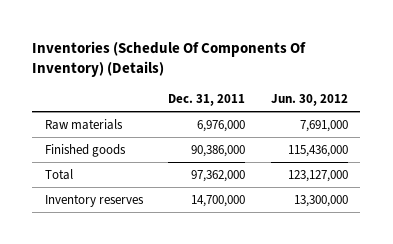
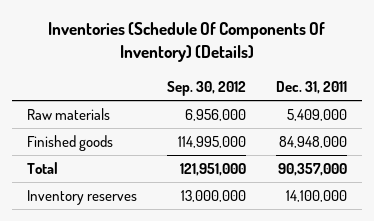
- | Dec. 31, 2011 | Jun. 30, 2012
+ | Sep. 30, 2012 | Dec. 31, 2011
- Raw materials | 6,976,000 | 7,691,000
- Finished goods | 90,386,000 | 115,436,000
- Total | 97,362,000 | 123,127,000
- Inventory reserves | 14,700,000 | 13,300,000
+ Raw materials | 6,956,000 | 5,409,000
+ Finished goods | 114,995,000 | 84,948,000
+ Total | 121,951,000 | 90,357,000
+ Inventory reserves | 13,000,000 | 14,100,000

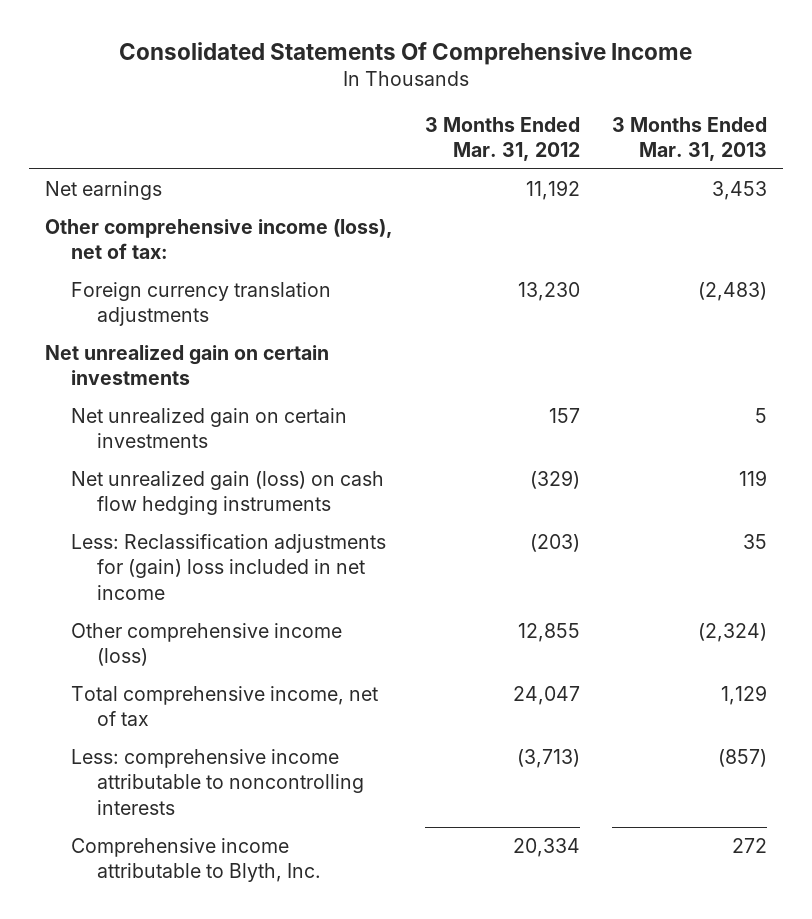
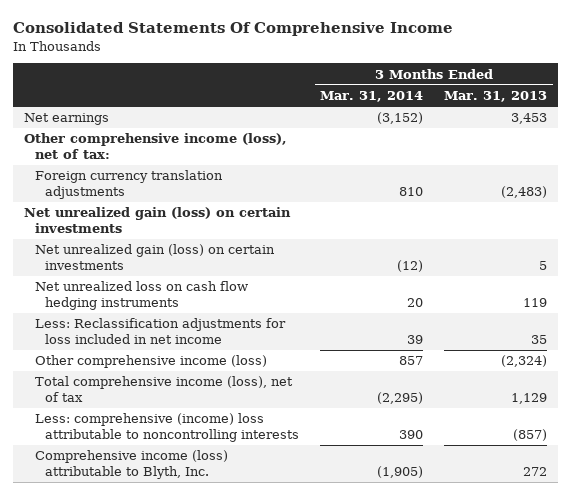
- | 3 Months Ended Mar. 31, 2012 | 3 Months Ended Mar. 31, 2013
+ | 3 Months Ended Mar. 31, 2014 | 3 Months Ended Mar. 31, 2013
- Net unrealized gain on certain investments
- Net unrealized gain on certain investments | 157 | 5
- Net unrealized gain (loss) on cash flow hedging instruments | (329) | 119
- Less: Reclassification adjustments for (gain) loss included in net income | (203) | 35
+ Net unrealized gain (loss) on certain investments
+ Net unrealized gain (loss) on certain investments | (12) | 5
+ Net unrealized loss on cash flow hedging instruments | 20 | 119
+ Less: Reclassification adjustments for loss included in net income | 39 | 35
- Total comprehensive income, net of tax | 24,047 | 1,129
- Less: comprehensive income attributable to noncontrolling interests | (3,713) | (857)
- Comprehensive income attributable to Blyth, Inc. | 20,334 | 272
+ Total comprehensive income (loss), net of tax | (2,295) | 1,129
+ Less: comprehensive (income) loss attributable to noncontrolling interests | 390 | (857)
+ Comprehensive income (loss) attributable to Blyth, Inc. | (1,905) | 272

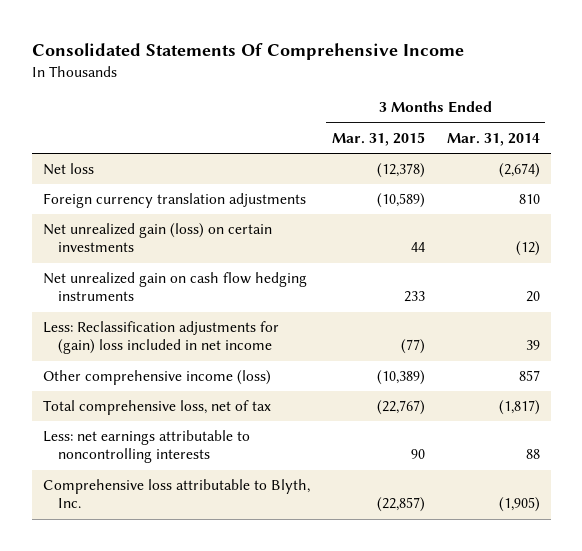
- | 3 Months Ended Mar. 31, 2014 | 3 Months Ended Mar. 31, 2013
+ | 3 Months Ended Mar. 31, 2015 | 3 Months Ended Mar. 31, 2014
- Net earnings | (3,152) | 3,453
- Other comprehensive income (loss), net of tax:
+ Net loss | (12,378) | (2,674)
- Net unrealized gain (loss) on certain investments
- Net unrealized loss on cash flow hedging instruments | 20 | 119
- Less: Reclassification adjustments for loss included in net income | 39 | 35
+ Net unrealized gain on cash flow hedging instruments | 233 | 20
+ Less: Reclassification adjustments for (gain) loss included in net income | (77) | 39
- Total comprehensive income (loss), net of tax | (2,295) | 1,129
- Less: comprehensive (income) loss attributable to noncontrolling interests | 390 | (857)
- Comprehensive income (loss) attributable to Blyth, Inc. | (1,905) | 272
+ Total comprehensive loss, net of tax | (22,767) | (1,817)
+ Less: net earnings attributable to noncontrolling interests | 90 | 88
+ Comprehensive loss attributable to Blyth, Inc. | (22,857) | (1,905)

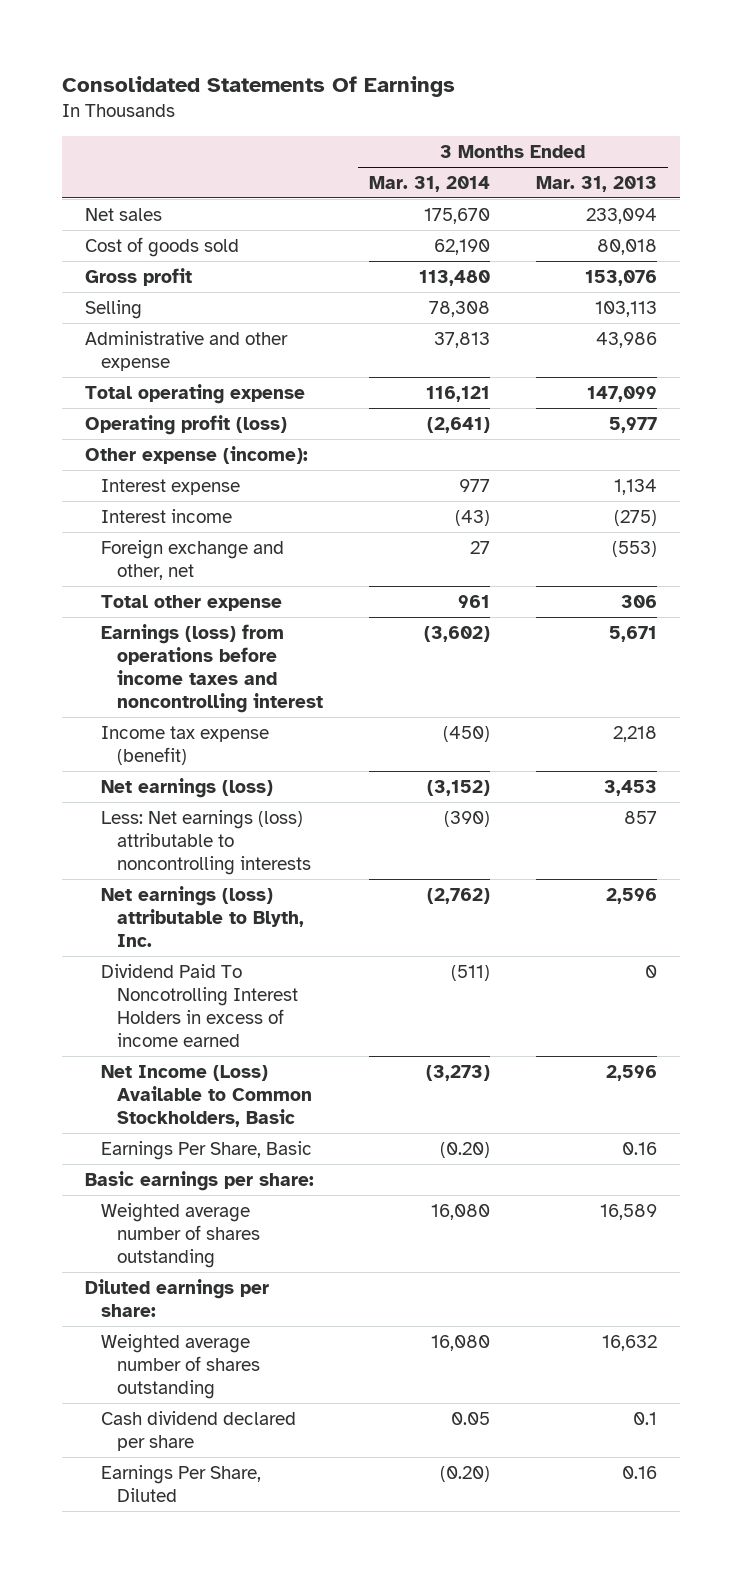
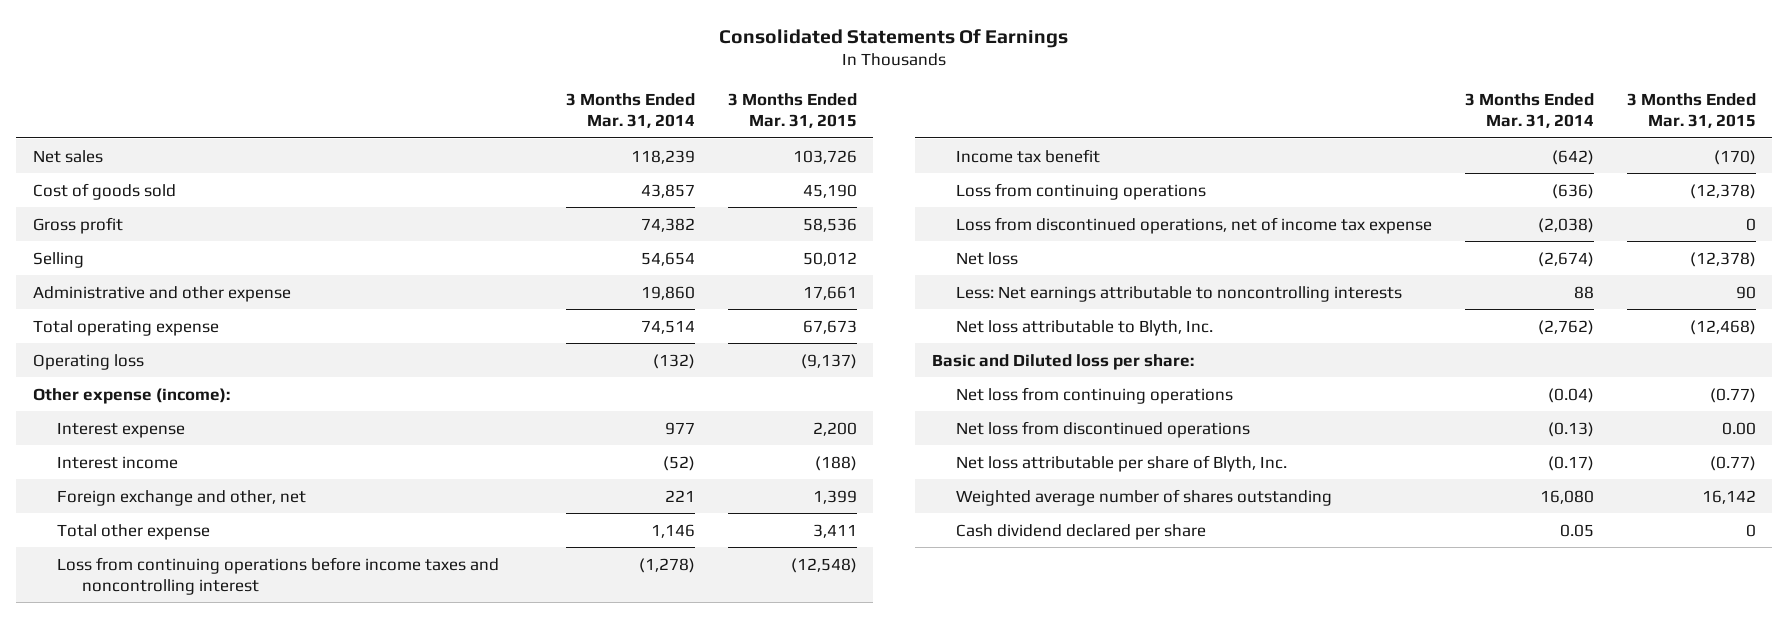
- | 3 Months Ended Mar. 31, 2014 | 3 Months Ended Mar. 31, 2013
+ | 3 Months Ended Mar. 31, 2014 | 3 Months Ended Mar. 31, 2015
- Net sales | 175,670 | 233,094
- Cost of goods sold | 62,190 | 80,018
- Gross profit | 113,480 | 153,076
- Selling | 78,308 | 103,113
- Administrative and other expense | 37,813 | 43,986
- Total operating expense | 116,121 | 147,099
- Operating profit (loss) | (2,641) | 5,977
+ Net sales | 118,239 | 103,726
+ Cost of goods sold | 43,857 | 45,190
+ Gross profit | 74,382 | 58,536
+ Selling | 54,654 | 50,012
+ Administrative and other expense | 19,860 | 17,661
+ Total operating expense | 74,514 | 67,673
+ Operating loss | (132) | (9,137)
- Interest income | (43) | (275)
- Foreign exchange and other, net | 27 | (553)
- Total other expense | 961 | 306
- Earnings (loss) from operations before income taxes and noncontrolling interest | (3,602) | 5,671
- Income tax expense (benefit) | (450) | 2,218
- Net earnings (loss) | (3,152) | 3,453
- Less: Net earnings (loss) attributable to noncontrolling interests | (390) | 857
- Net earnings (loss) attributable to Blyth, Inc. | (2,762) | 2,596
- Dividend Paid To Noncotrolling Interest Holders in excess of income earned | (511) | 0
- Net Income (Loss) Available to Common Stockholders, Basic | (3,273) | 2,596
- Earnings Per Share, Basic | (0.20) | 0.16
- Basic earnings per share:
- Weighted average number of shares outstanding | 16,080 | 16,589
- Diluted earnings per share:
+ Interest income | (52) | (188)
+ Foreign exchange and other, net | 221 | 1,399
+ Total other expense | 1,146 | 3,411
+ Loss from continuing operations before income taxes and noncontrolling interest | (1,278) | (12,548)
+ Income tax benefit | (642) | (170)
+ Loss from continuing operations | (636) | (12,378)
+ Loss from discontinued operations, net of income tax expense | (2,038) | 0
+ Net loss | (2,674) | (12,378)
+ Less: Net earnings attributable to noncontrolling interests | 88 | 90
+ Net loss attributable to Blyth, Inc. | (2,762) | (12,468)
+ Basic and Diluted loss per share:
+ Net loss from continuing operations | (0.04) | (0.77)
+ Net loss from discontinued operations | (0.13) | 0.00
+ Net loss attributable per share of Blyth, Inc. | (0.17) | (0.77)
- Earnings Per Share, Diluted | (0.20) | 0.16

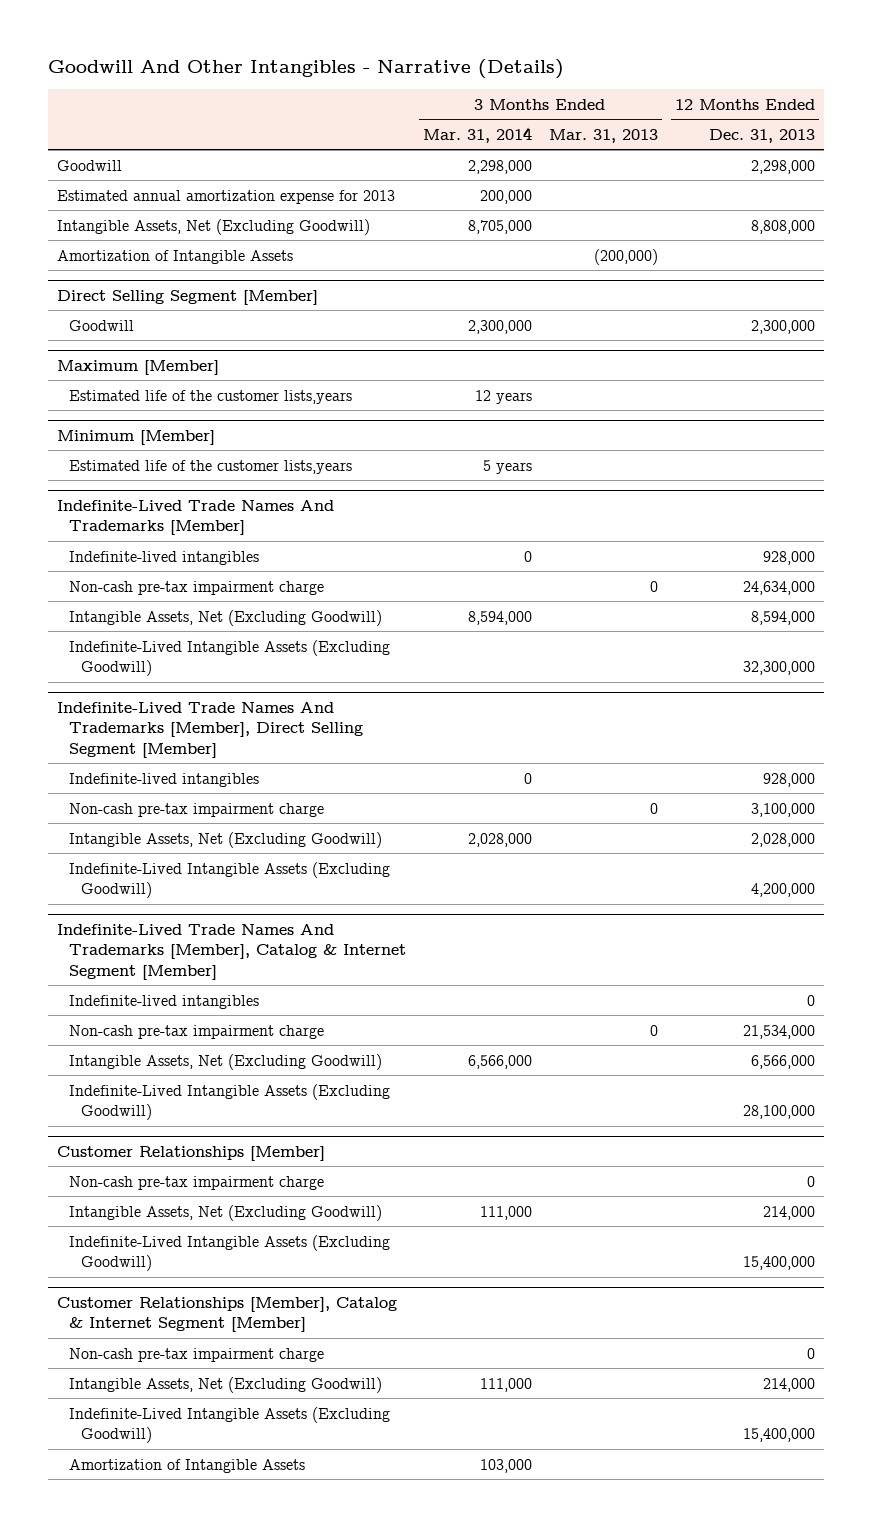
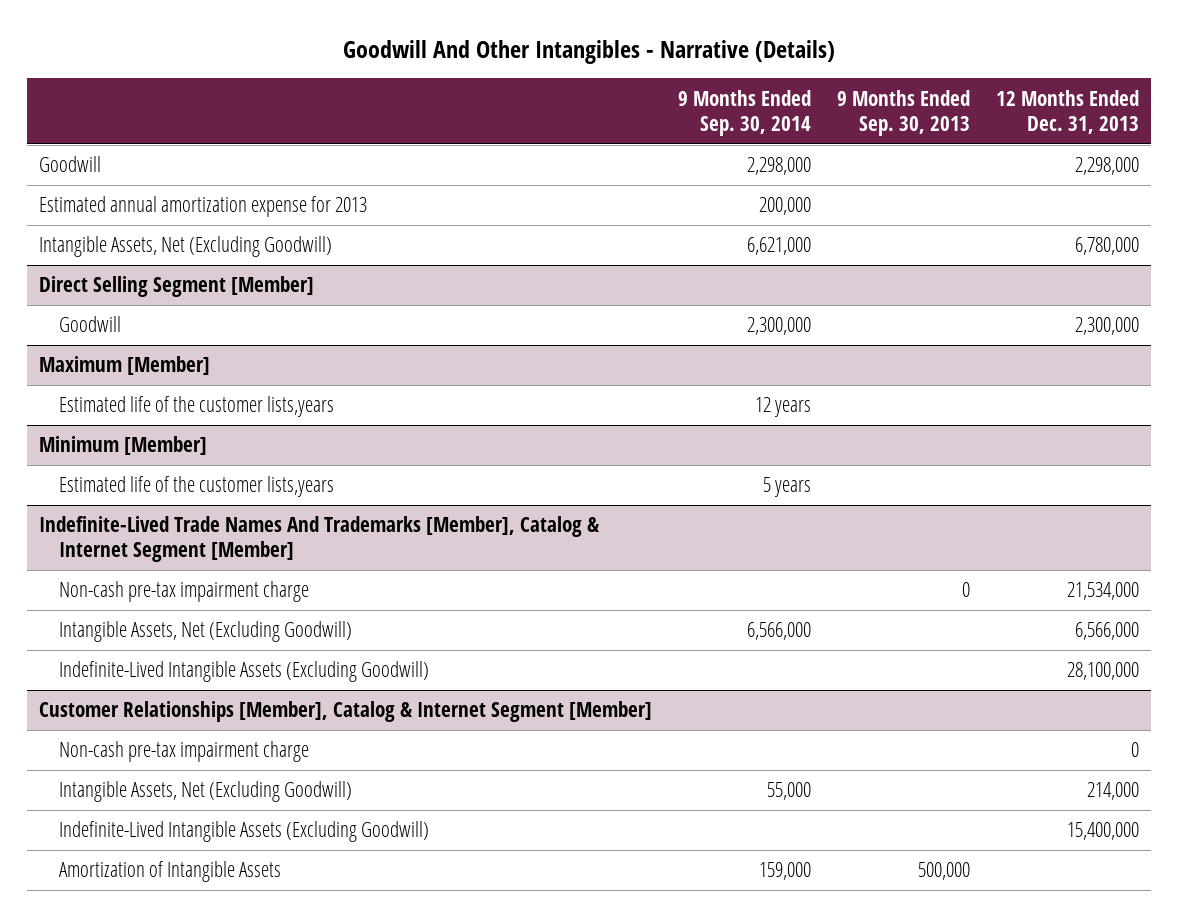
- | 3 Months Ended Mar. 31, 2014 | 3 Months Ended Mar. 31, 2013 | 12 Months Ended Dec. 31, 2013
+ | 9 Months Ended Sep. 30, 2014 | 9 Months Ended Sep. 30, 2013 | 12 Months Ended Dec. 31, 2013
- Intangible Assets, Net (Excluding Goodwill) | 8,705,000 | | 8,808,000
- Amortization of Intangible Assets | | (200,000) |
+ Intangible Assets, Net (Excluding Goodwill) | 6,621,000 | | 6,780,000
- Indefinite-Lived Trade Names And Trademarks [Member]
- Indefinite-lived intangibles | 0 | | 928,000
- Non-cash pre-tax impairment charge | | 0 | 24,634,000
- Intangible Assets, Net (Excluding Goodwill) | 8,594,000 | | 8,594,000
- Indefinite-Lived Intangible Assets (Excluding Goodwill) | | | 32,300,000
- Indefinite-Lived Trade Names And Trademarks [Member], Direct Selling Segment [Member]
- Indefinite-lived intangibles | 0 | | 928,000
- Non-cash pre-tax impairment charge | | 0 | 3,100,000
- Intangible Assets, Net (Excluding Goodwill) | 2,028,000 | | 2,028,000
- Indefinite-Lived Intangible Assets (Excluding Goodwill) | | | 4,200,000
@ Indefinite-Lived Trade Names And Trademarks [Member], Catalog & Internet Segment [Member]
- Indefinite-lived intangibles | | | 0
- Customer Relationships [Member]
- Non-cash pre-tax impairment charge | | | 0
- Intangible Assets, Net (Excluding Goodwill) | 111,000 | | 214,000
- Indefinite-Lived Intangible Assets (Excluding Goodwill) | | | 15,400,000

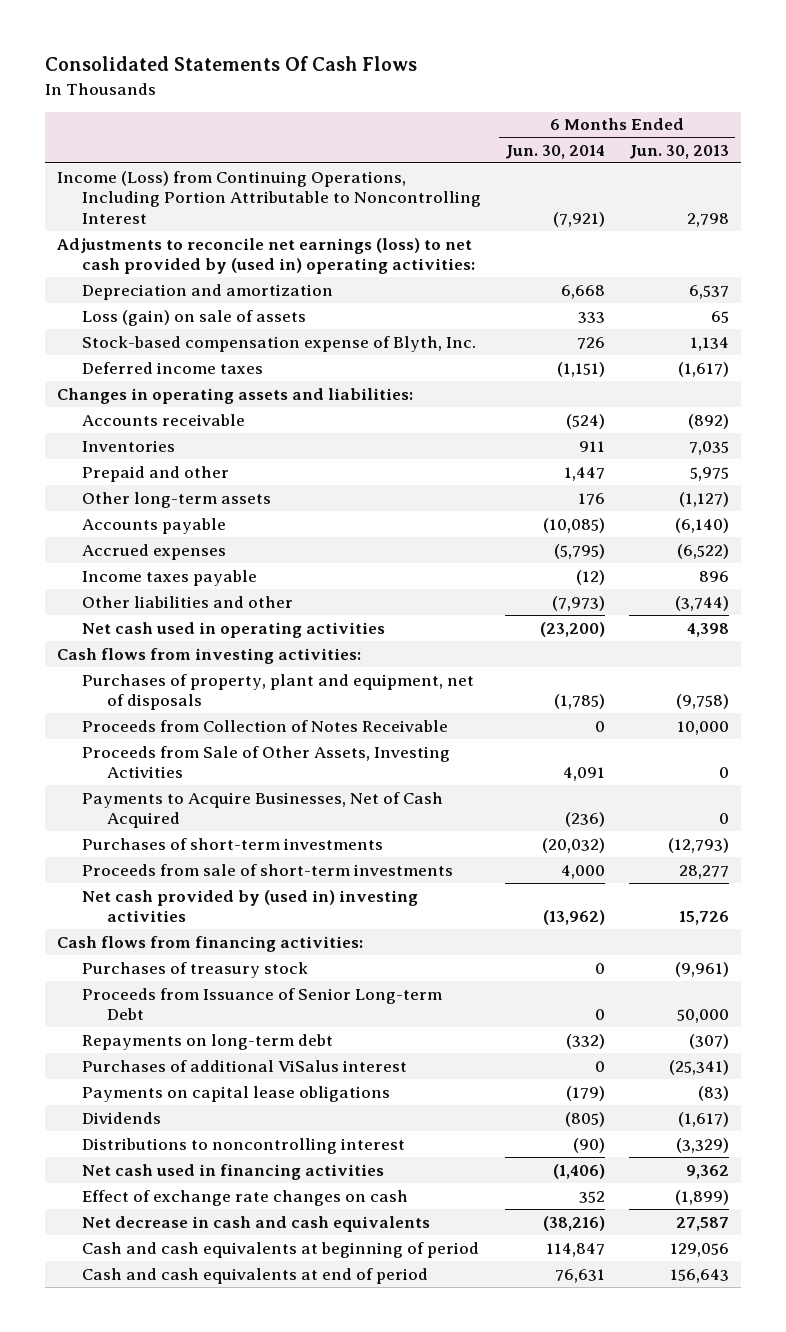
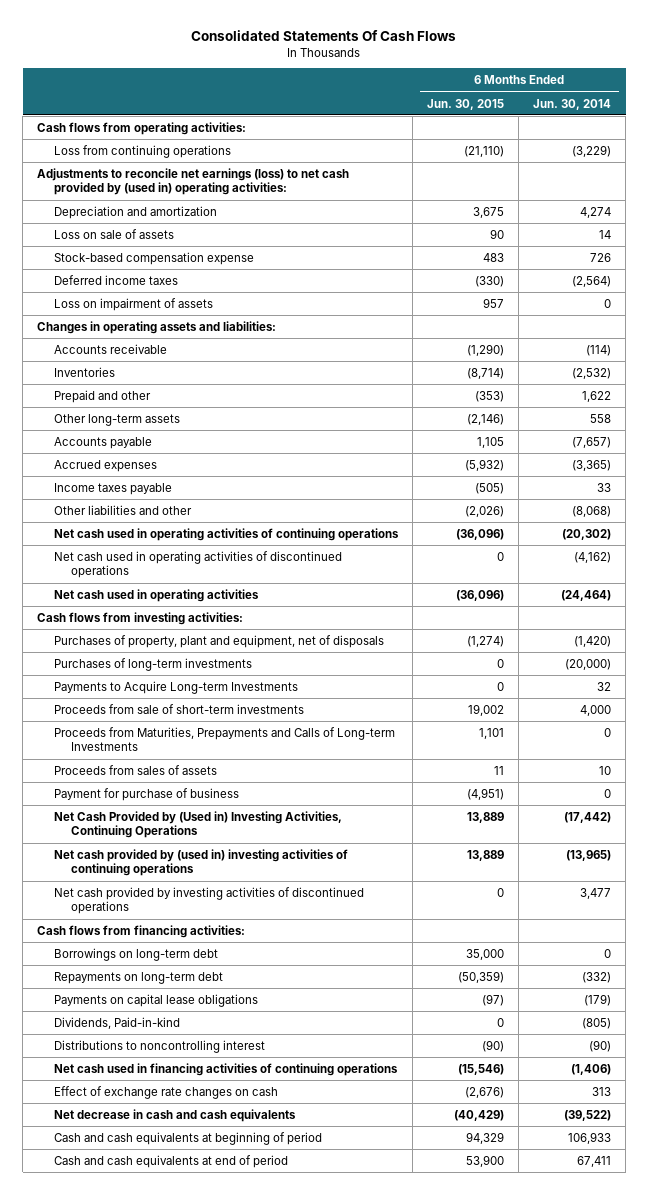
- | 6 Months Ended Jun. 30, 2014 | 6 Months Ended Jun. 30, 2013
+ | 6 Months Ended Jun. 30, 2015 | 6 Months Ended Jun. 30, 2014
- Income (Loss) from Continuing Operations, Including Portion Attributable to Noncontrolling Interest | (7,921) | 2,798
+ Cash flows from operating activities:
+ Loss from continuing operations | (21,110) | (3,229)
- Depreciation and amortization | 6,668 | 6,537
- Loss (gain) on sale of assets | 333 | 65
- Stock-based compensation expense of Blyth, Inc. | 726 | 1,134
- Deferred income taxes | (1,151) | (1,617)
+ Depreciation and amortization | 3,675 | 4,274
+ Loss on sale of assets | 90 | 14
+ Stock-based compensation expense | 483 | 726
+ Deferred income taxes | (330) | (2,564)
+ Loss on impairment of assets | 957 | 0
- Accounts receivable | (524) | (892)
- Inventories | 911 | 7,035
- Prepaid and other | 1,447 | 5,975
- Other long-term assets | 176 | (1,127)
- Accounts payable | (10,085) | (6,140)
- Accrued expenses | (5,795) | (6,522)
- Income taxes payable | (12) | 896
- Other liabilities and other | (7,973) | (3,744)
- Net cash used in operating activities | (23,200) | 4,398
+ Accounts receivable | (1,290) | (114)
+ Inventories | (8,714) | (2,532)
+ Prepaid and other | (353) | 1,622
+ Other long-term assets | (2,146) | 558
+ Accounts payable | 1,105 | (7,657)
+ Accrued expenses | (5,932) | (3,365)
+ Income taxes payable | (505) | 33
+ Other liabilities and other | (2,026) | (8,068)
+ Net cash used in operating activities of continuing operations | (36,096) | (20,302)
+ Net cash used in operating activities of discontinued operations | 0 | (4,162)
+ Net cash used in operating activities | (36,096) | (24,464)
- Purchases of property, plant and equipment, net of disposals | (1,785) | (9,758)
- Proceeds from Collection of Notes Receivable | 0 | 10,000
- Proceeds from Sale of Other Assets, Investing Activities | 4,091 | 0
- Payments to Acquire Businesses, Net of Cash Acquired | (236) | 0
- Purchases of short-term investments | (20,032) | (12,793)
+ Purchases of property, plant and equipment, net of disposals | (1,274) | (1,420)
+ Purchases of long-term investments | 0 | (20,000)
+ Payments to Acquire Long-term Investments | 0 | 32
- Net cash provided by (used in) investing activities | (13,962) | 15,726
+ Proceeds from Maturities, Prepayments and Calls of Long-term Investments | 1,101 | 0
+ Proceeds from sales of assets | 11 | 10
+ Payment for purchase of business | (4,951) | 0
+ Net Cash Provided by (Used in) Investing Activities, Continuing Operations | 13,889 | (17,442)
+ Net cash provided by (used in) investing activities of continuing operations | 13,889 | (13,965)
+ Net cash provided by investing activities of discontinued operations | 0 | 3,477
- Purchases of treasury stock | 0 | (9,961)
- Proceeds from Issuance of Senior Long-term Debt | 0 | 50,000
+ Borrowings on long-term debt | 35,000 | 0
- Purchases of additional ViSalus interest | 0 | (25,341)
- Dividends | (805) | (1,617)
+ Dividends, Paid-in-kind | 0 | (805)
- Net cash used in financing activities | (1,406) | 9,362
- Effect of exchange rate changes on cash | 352 | (1,899)
- Net decrease in cash and cash equivalents | (38,216) | 27,587
- Cash and cash equivalents at beginning of period | 114,847 | 129,056
- Cash and cash equivalents at end of period | 76,631 | 156,643
+ Net cash used in financing activities of continuing operations | (15,546) | (1,406)
+ Effect of exchange rate changes on cash | (2,676) | 313
+ Net decrease in cash and cash equivalents | (40,429) | (39,522)
+ Cash and cash equivalents at beginning of period | 94,329 | 106,933
+ Cash and cash equivalents at end of period | 53,900 | 67,411

